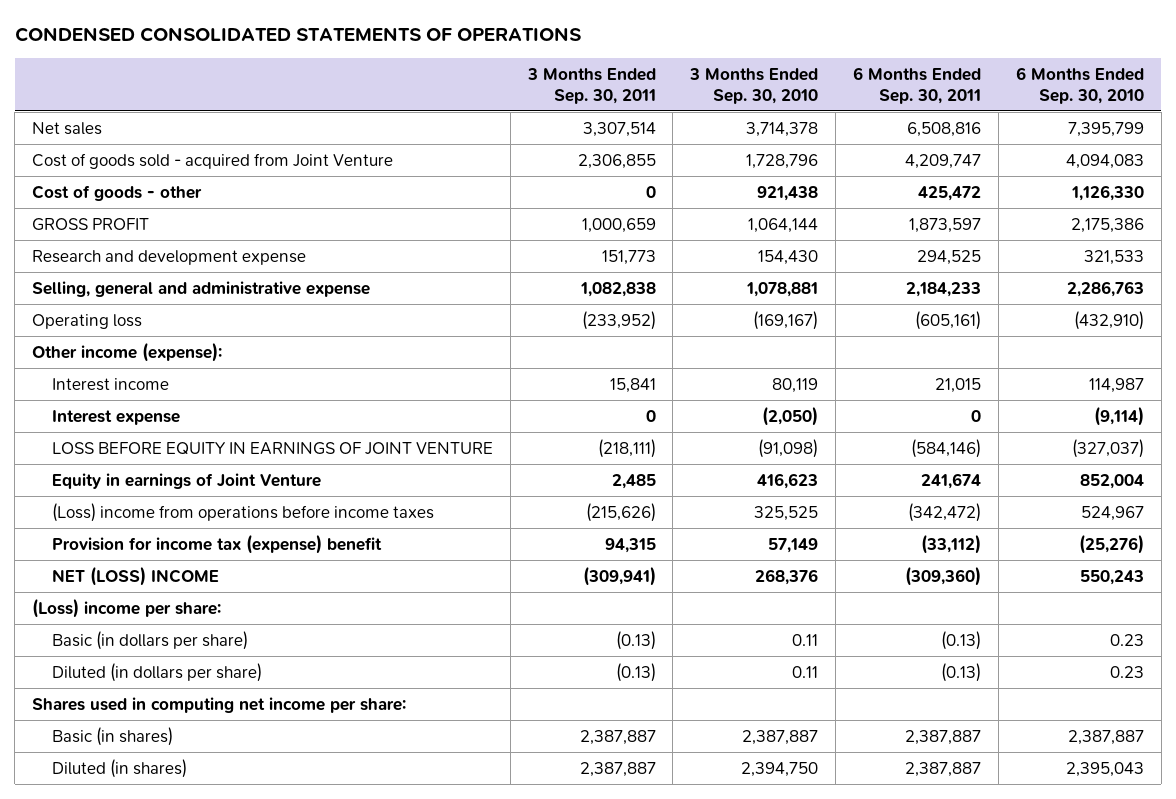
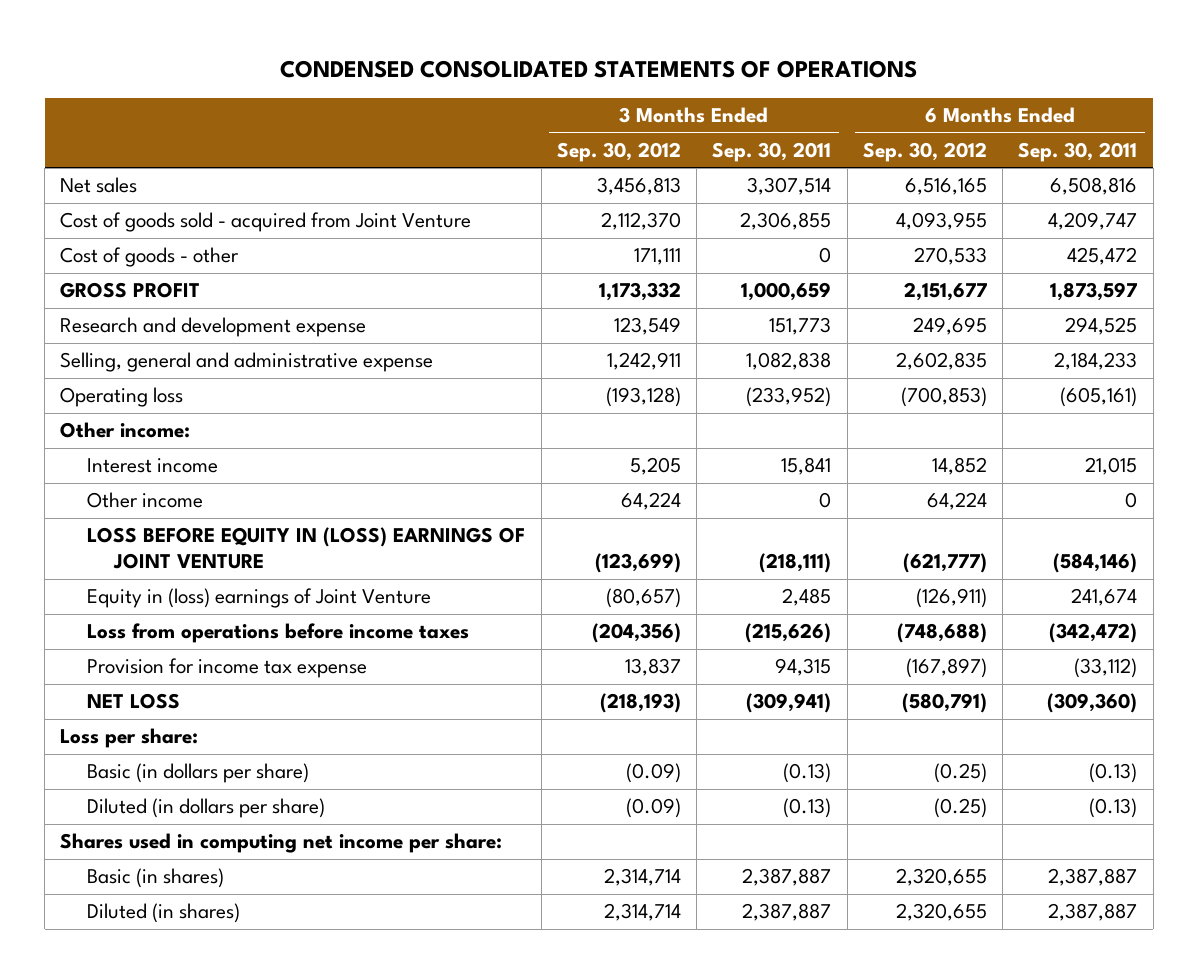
- | 3 Months Ended Sep. 30, 2011 | 3 Months Ended Sep. 30, 2010 | 6 Months Ended Sep. 30, 2011 | 6 Months Ended Sep. 30, 2010
+ | 3 Months Ended Sep. 30, 2012 | 3 Months Ended Sep. 30, 2011 | 6 Months Ended Sep. 30, 2012 | 6 Months Ended Sep. 30, 2011
- Other income (expense):
+ Other income:
- Interest expense | 0 | (2,050) | 0 | (9,114)
- LOSS BEFORE EQUITY IN EARNINGS OF JOINT VENTURE | (218,111) | (91,098) | (584,146) | (327,037)
- Equity in earnings of Joint Venture | 2,485 | 416,623 | 241,674 | 852,004
- (Loss) income from operations before income taxes | (215,626) | 325,525 | (342,472) | 524,967
- Provision for income tax (expense) benefit | 94,315 | 57,149 | (33,112) | (25,276)
- NET (LOSS) INCOME | (309,941) | 268,376 | (309,360) | 550,243
- (Loss) income per share:
+ Other income | 64,224 | 0 | 64,224 | 0
+ LOSS BEFORE EQUITY IN (LOSS) EARNINGS OF JOINT VENTURE | (123,699) | (218,111) | (621,777) | (584,146)
+ Equity in (loss) earnings of Joint Venture | (80,657) | 2,485 | (126,911) | 241,674
+ Loss from operations before income taxes | (204,356) | (215,626) | (748,688) | (342,472)
+ Provision for income tax expense | 13,837 | 94,315 | (167,897) | (33,112)
+ NET LOSS | (218,193) | (309,941) | (580,791) | (309,360)
+ Loss per share:

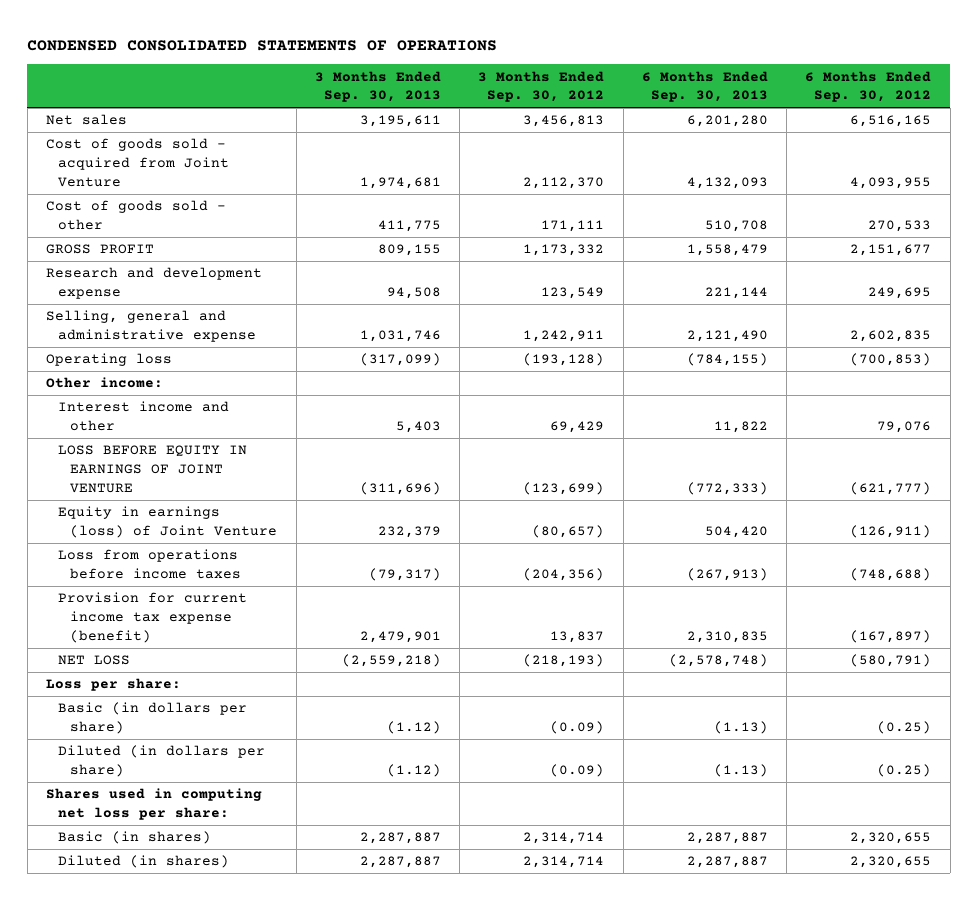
- | 3 Months Ended Sep. 30, 2012 | 3 Months Ended Sep. 30, 2011 | 6 Months Ended Sep. 30, 2012 | 6 Months Ended Sep. 30, 2011
+ | 3 Months Ended Sep. 30, 2013 | 3 Months Ended Sep. 30, 2012 | 6 Months Ended Sep. 30, 2013 | 6 Months Ended Sep. 30, 2012
- Cost of goods - other | 171,111 | 0 | 270,533 | 425,472
+ Cost of goods sold - other | 411,775 | 171,111 | 510,708 | 270,533
- Interest income | 5,205 | 15,841 | 14,852 | 21,015
- Other income | 64,224 | 0 | 64,224 | 0
- LOSS BEFORE EQUITY IN (LOSS) EARNINGS OF JOINT VENTURE | (123,699) | (218,111) | (621,777) | (584,146)
- Equity in (loss) earnings of Joint Venture | (80,657) | 2,485 | (126,911) | 241,674
+ Interest income and other | 5,403 | 69,429 | 11,822 | 79,076
+ LOSS BEFORE EQUITY IN EARNINGS OF JOINT VENTURE | (311,696) | (123,699) | (772,333) | (621,777)
+ Equity in earnings (loss) of Joint Venture | 232,379 | (80,657) | 504,420 | (126,911)
- Provision for income tax expense | 13,837 | 94,315 | (167,897) | (33,112)
+ Provision for current income tax expense (benefit) | 2,479,901 | 13,837 | 2,310,835 | (167,897)
- Shares used in computing net income per share:
+ Shares used in computing net loss per share:

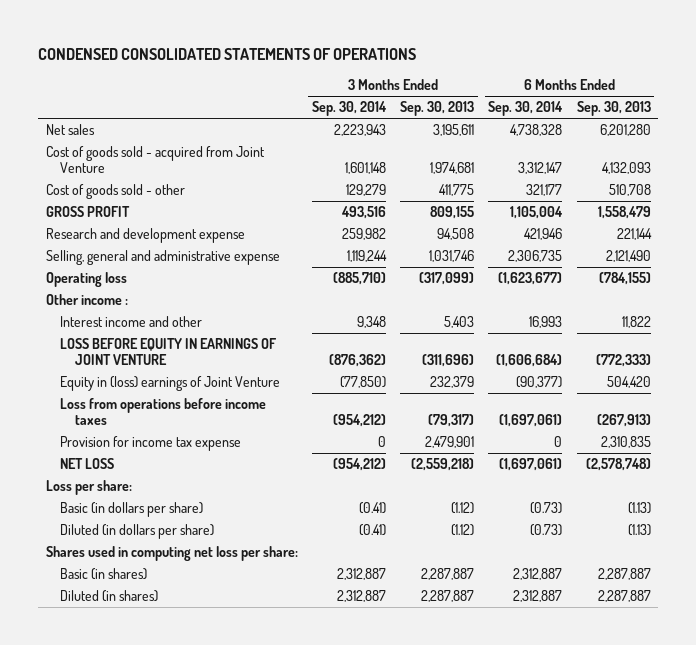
- | 3 Months Ended Sep. 30, 2013 | 3 Months Ended Sep. 30, 2012 | 6 Months Ended Sep. 30, 2013 | 6 Months Ended Sep. 30, 2012
+ | 3 Months Ended Sep. 30, 2014 | 3 Months Ended Sep. 30, 2013 | 6 Months Ended Sep. 30, 2014 | 6 Months Ended Sep. 30, 2013
- Other income:
+ Other income :
- Equity in earnings (loss) of Joint Venture | 232,379 | (80,657) | 504,420 | (126,911)
+ Equity in (loss) earnings of Joint Venture | (77,850) | 232,379 | (90,377) | 504,420
- Provision for current income tax expense (benefit) | 2,479,901 | 13,837 | 2,310,835 | (167,897)
+ Provision for income tax expense | 0 | 2,479,901 | 0 | 2,310,835

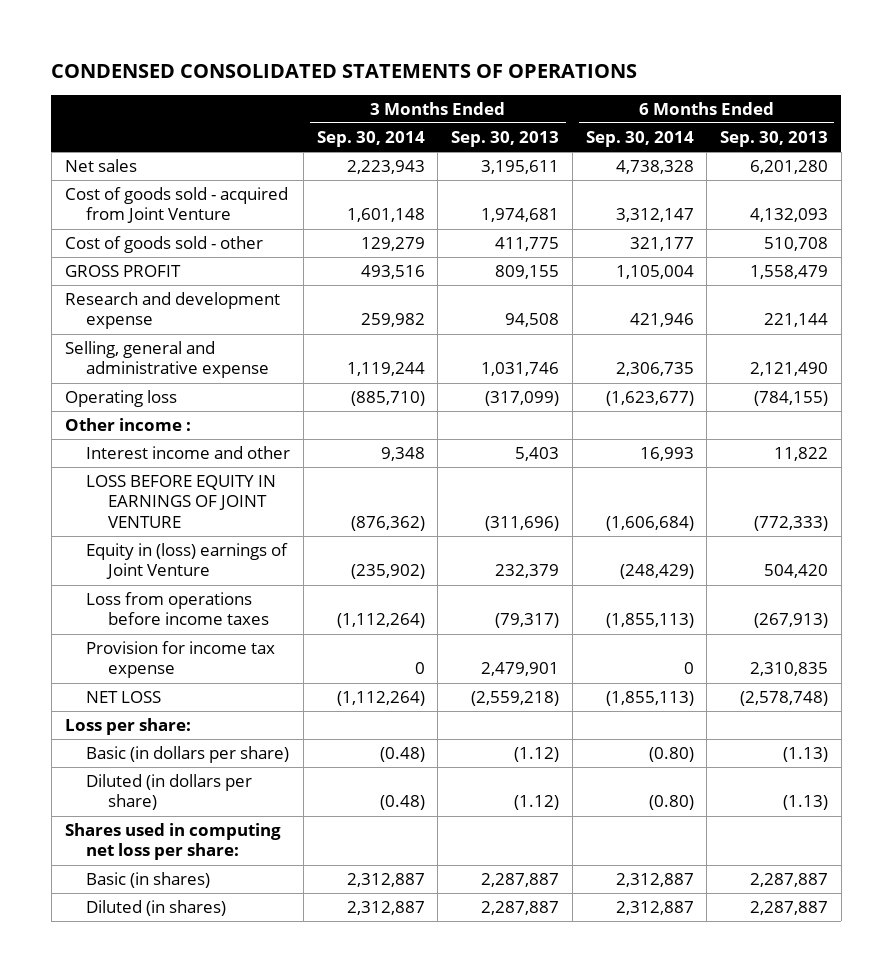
- Equity in (loss) earnings of Joint Venture | (77,850) | 232,379 | (90,377) | 504,420
- Loss from operations before income taxes | (954,212) | (79,317) | (1,697,061) | (267,913)
+ Equity in (loss) earnings of Joint Venture | (235,902) | 232,379 | (248,429) | 504,420
+ Loss from operations before income taxes | (1,112,264) | (79,317) | (1,855,113) | (267,913)
- NET LOSS | (954,212) | (2,559,218) | (1,697,061) | (2,578,748)
+ NET LOSS | (1,112,264) | (2,559,218) | (1,855,113) | (2,578,748)
- Basic (in dollars per share) | (0.41) | (1.12) | (0.73) | (1.13)
- Diluted (in dollars per share) | (0.41) | (1.12) | (0.73) | (1.13)
+ Basic (in dollars per share) | (0.48) | (1.12) | (0.80) | (1.13)
+ Diluted (in dollars per share) | (0.48) | (1.12) | (0.80) | (1.13)

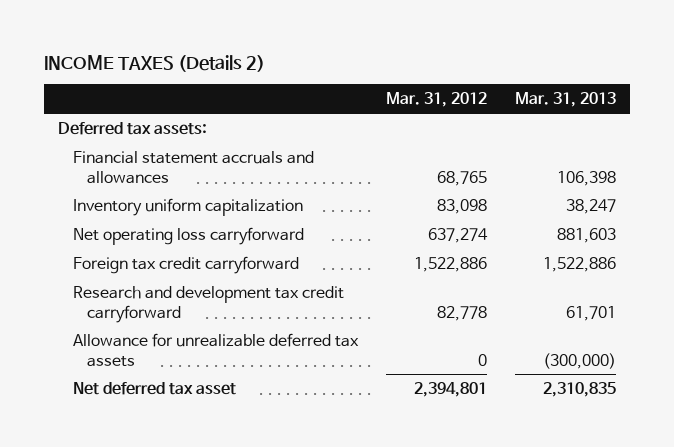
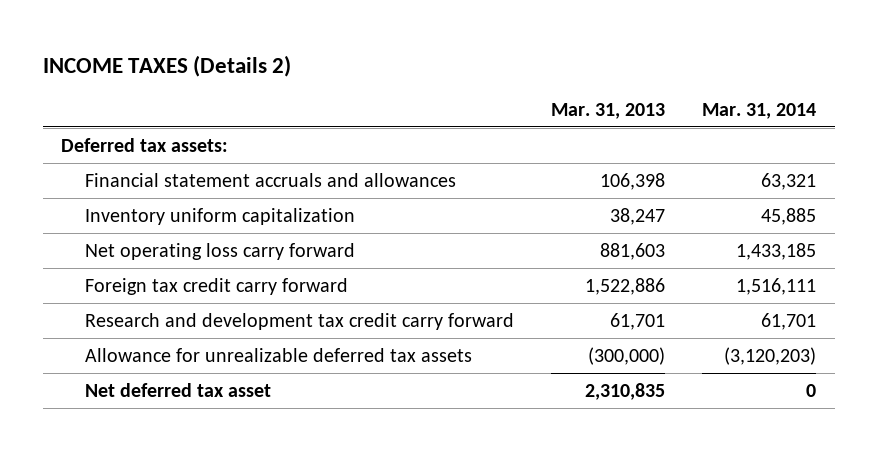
- | Mar. 31, 2012 | Mar. 31, 2013
+ | Mar. 31, 2013 | Mar. 31, 2014
- Net operating loss carryforward | 637,274 | 881,603
- Foreign tax credit carryforward | 1,522,886 | 1,522,886
- Research and development tax credit carryforward | 82,778 | 61,701
+ Net operating loss carry forward | 881,603 | 1,433,185
+ Foreign tax credit carry forward | 1,522,886 | 1,516,111
+ Research and development tax credit carry forward | 61,701 | 61,701

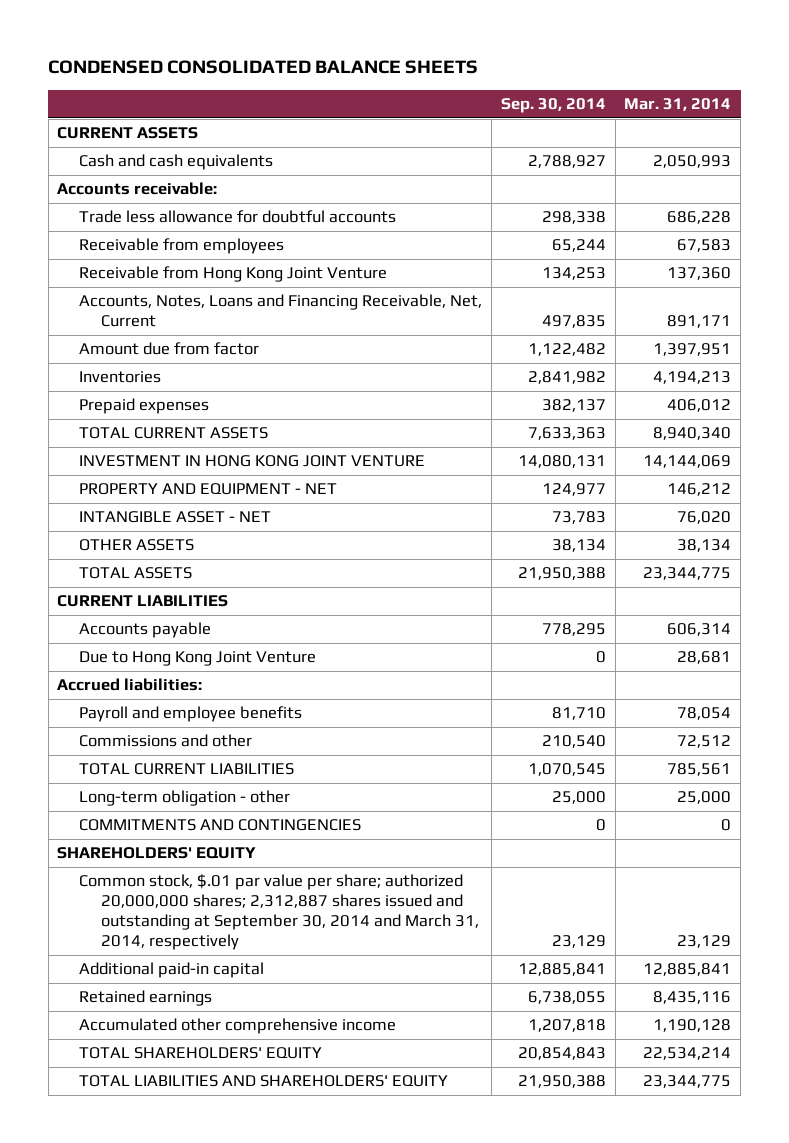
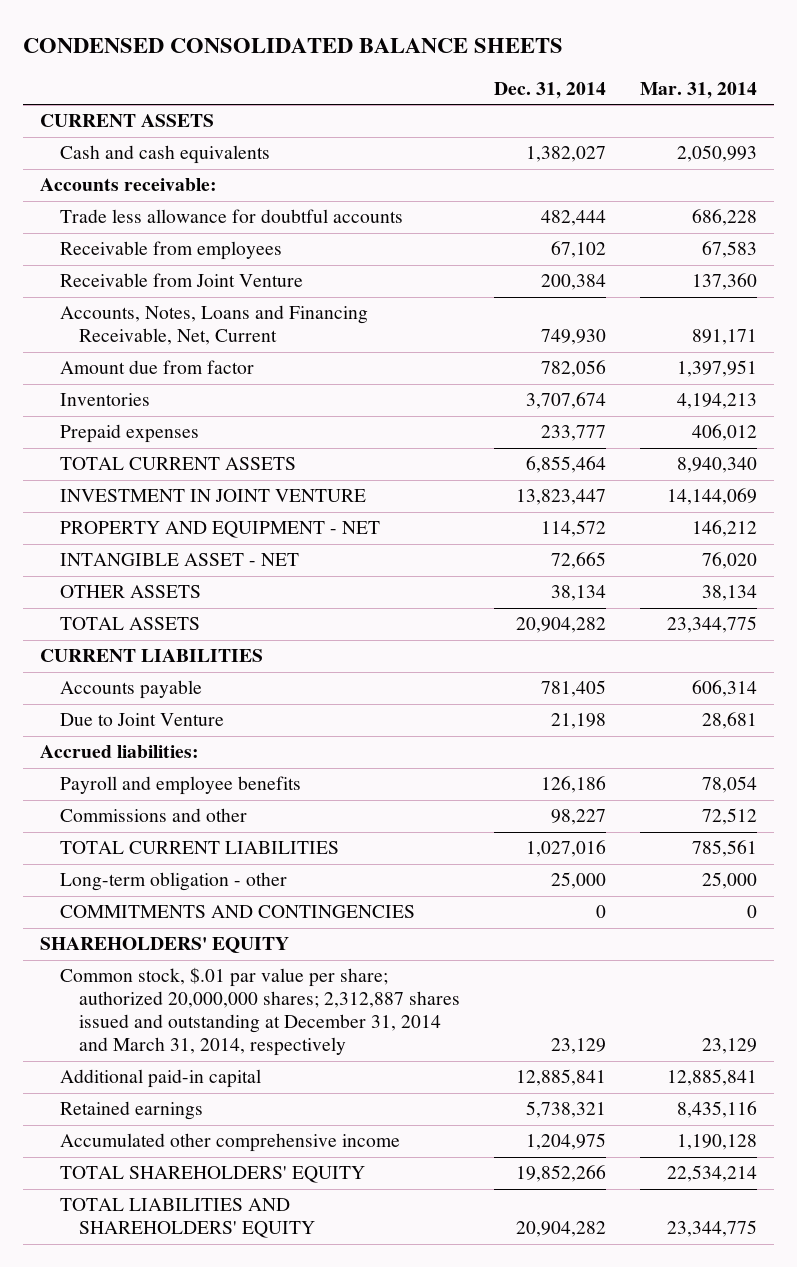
- | Sep. 30, 2014 | Mar. 31, 2014
+ | Dec. 31, 2014 | Mar. 31, 2014
- Receivable from Hong Kong Joint Venture | 134,253 | 137,360
+ Receivable from Joint Venture | 200,384 | 137,360
- INVESTMENT IN HONG KONG JOINT VENTURE | 14,080,131 | 14,144,069
+ INVESTMENT IN JOINT VENTURE | 13,823,447 | 14,144,069
- Due to Hong Kong Joint Venture | 0 | 28,681
+ Due to Joint Venture | 21,198 | 28,681
- Common stock, $.01 par value per share; authorized 20,000,000 shares; 2,312,887 shares issued and outstanding at September 30, 2014 and March 31, 2014, respectively | 23,129 | 23,129
+ Common stock, $.01 par value per share; authorized 20,000,000 shares; 2,312,887 shares issued and outstanding at December 31, 2014 and March 31, 2014, respectively | 23,129 | 23,129

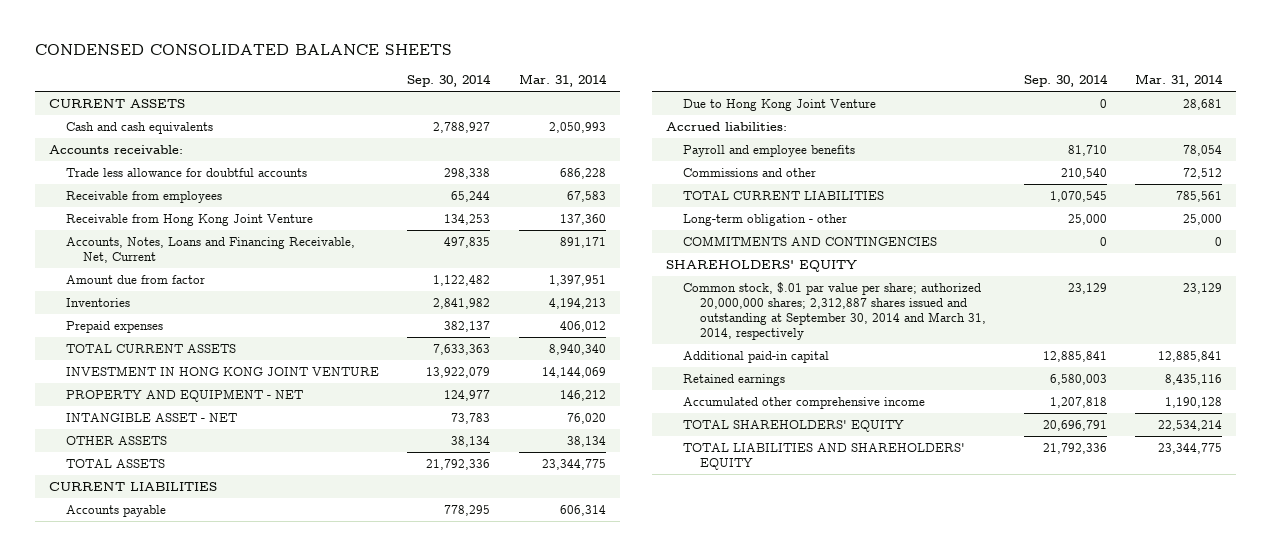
- | Dec. 31, 2014 | Mar. 31, 2014
+ | Sep. 30, 2014 | Mar. 31, 2014
- Receivable from Joint Venture | 200,384 | 137,360
+ Receivable from Hong Kong Joint Venture | 134,253 | 137,360
- INVESTMENT IN JOINT VENTURE | 13,823,447 | 14,144,069
+ INVESTMENT IN HONG KONG JOINT VENTURE | 13,922,079 | 14,144,069
- Due to Joint Venture | 21,198 | 28,681
+ Due to Hong Kong Joint Venture | 0 | 28,681
- Common stock, $.01 par value per share; authorized 20,000,000 shares; 2,312,887 shares issued and outstanding at December 31, 2014 and March 31, 2014, respectively | 23,129 | 23,129
+ Common stock, $.01 par value per share; authorized 20,000,000 shares; 2,312,887 shares issued and outstanding at September 30, 2014 and March 31, 2014, respectively | 23,129 | 23,129

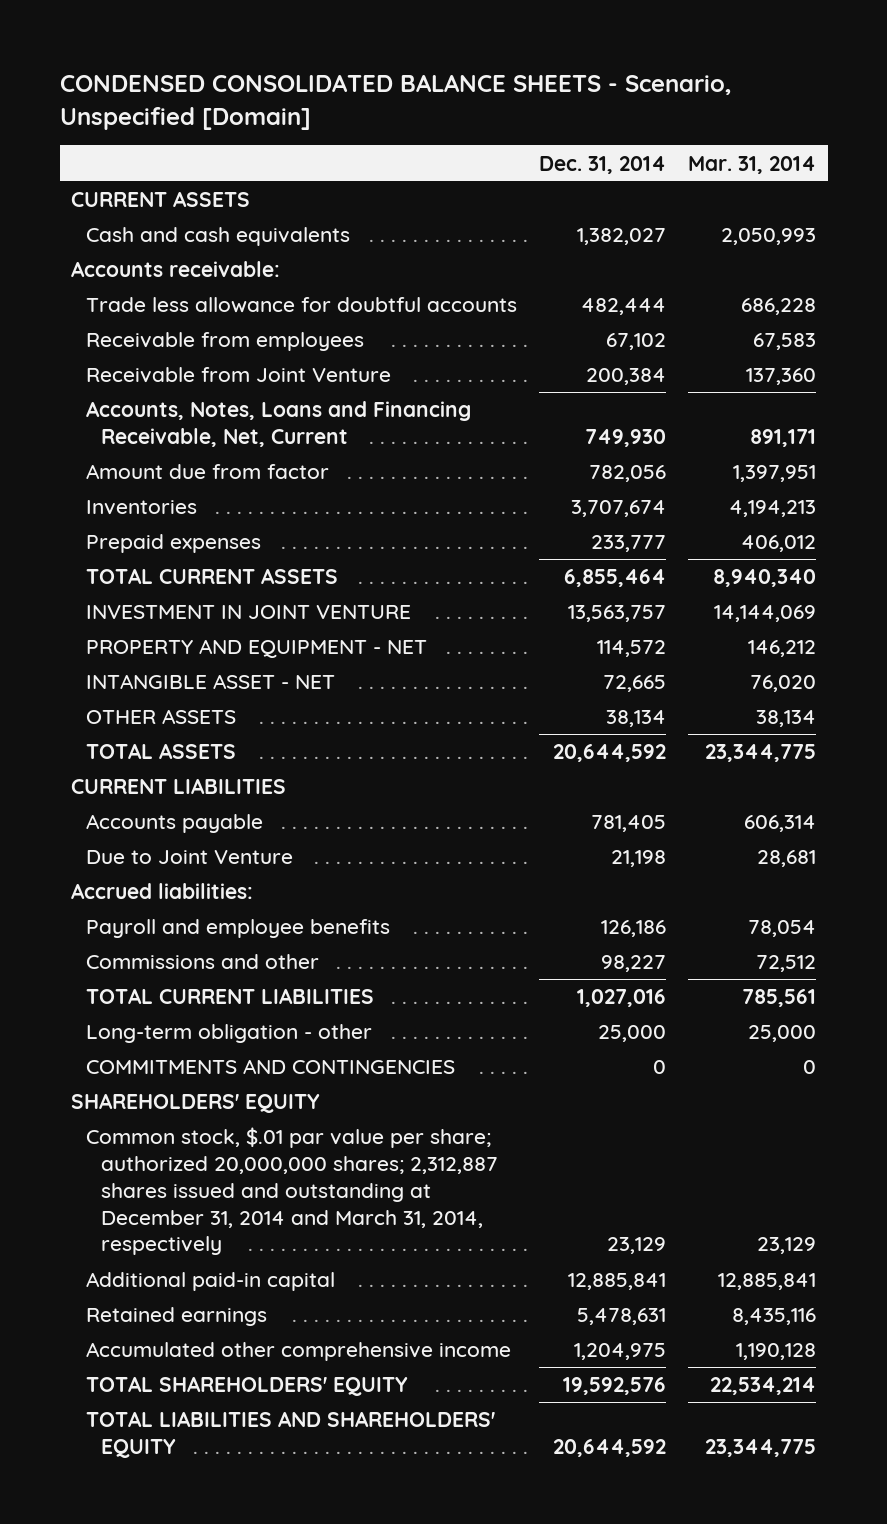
- CONDENSED CONSOLIDATED BALANCE SHEETS
+ CONDENSED CONSOLIDATED BALANCE SHEETS - Scenario, Unspecified [Domain]
- | Sep. 30, 2014 | Mar. 31, 2014
+ | Dec. 31, 2014 | Mar. 31, 2014
- Receivable from Hong Kong Joint Venture | 134,253 | 137,360
+ Receivable from Joint Venture | 200,384 | 137,360
- INVESTMENT IN HONG KONG JOINT VENTURE | 13,922,079 | 14,144,069
+ INVESTMENT IN JOINT VENTURE | 13,563,757 | 14,144,069
- Due to Hong Kong Joint Venture | 0 | 28,681
+ Due to Joint Venture | 21,198 | 28,681
- Common stock, $.01 par value per share; authorized 20,000,000 shares; 2,312,887 shares issued and outstanding at September 30, 2014 and March 31, 2014, respectively | 23,129 | 23,129
+ Common stock, $.01 par value per share; authorized 20,000,000 shares; 2,312,887 shares issued and outstanding at December 31, 2014 and March 31, 2014, respectively | 23,129 | 23,129

